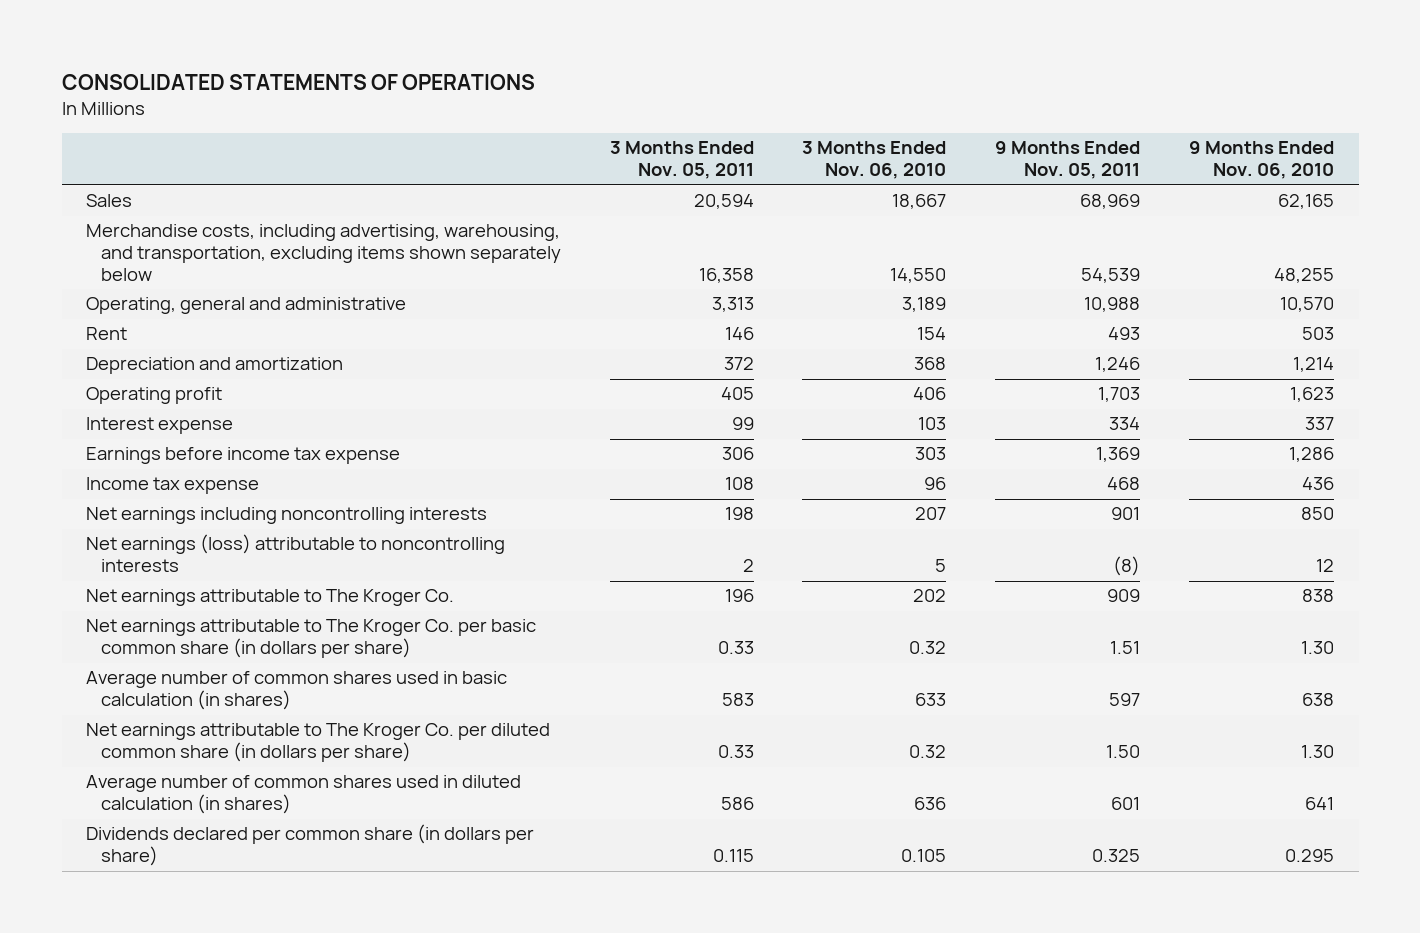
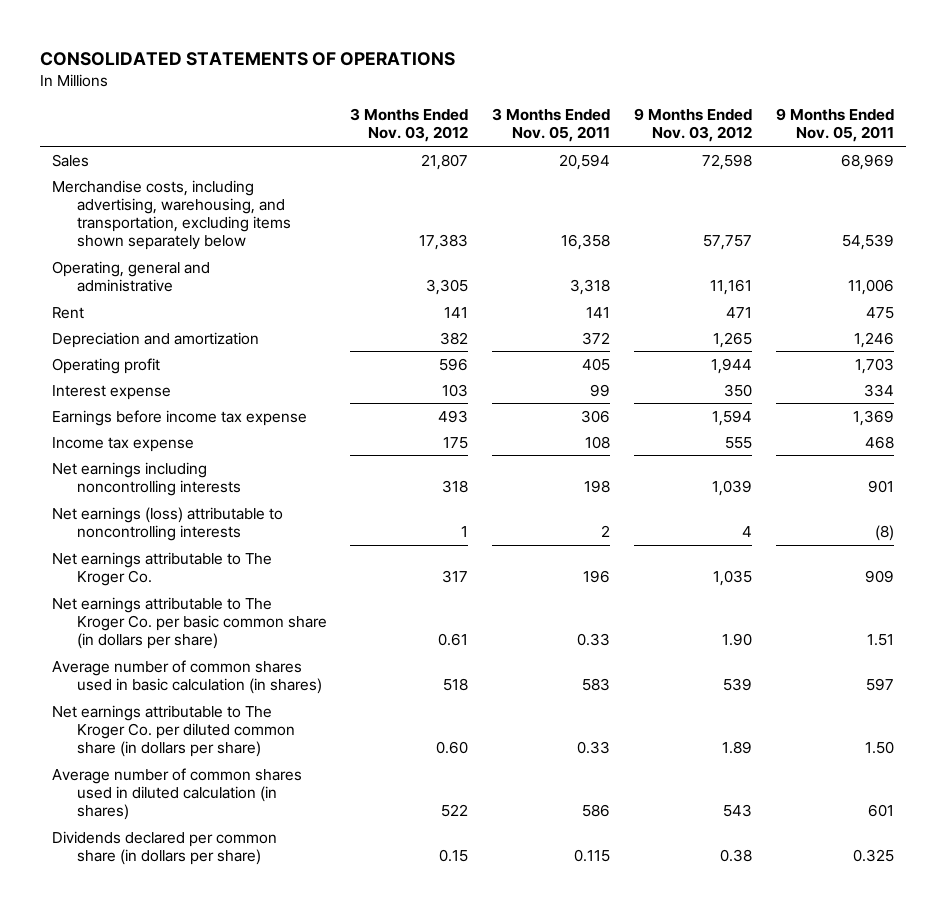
- | 3 Months Ended Nov. 05, 2011 | 3 Months Ended Nov. 06, 2010 | 9 Months Ended Nov. 05, 2011 | 9 Months Ended Nov. 06, 2010
+ | 3 Months Ended Nov. 03, 2012 | 3 Months Ended Nov. 05, 2011 | 9 Months Ended Nov. 03, 2012 | 9 Months Ended Nov. 05, 2011
- Operating, general and administrative | 3,313 | 3,189 | 10,988 | 10,570
- Rent | 146 | 154 | 493 | 503
+ Operating, general and administrative | 3,305 | 3,318 | 11,161 | 11,006
+ Rent | 141 | 141 | 471 | 475

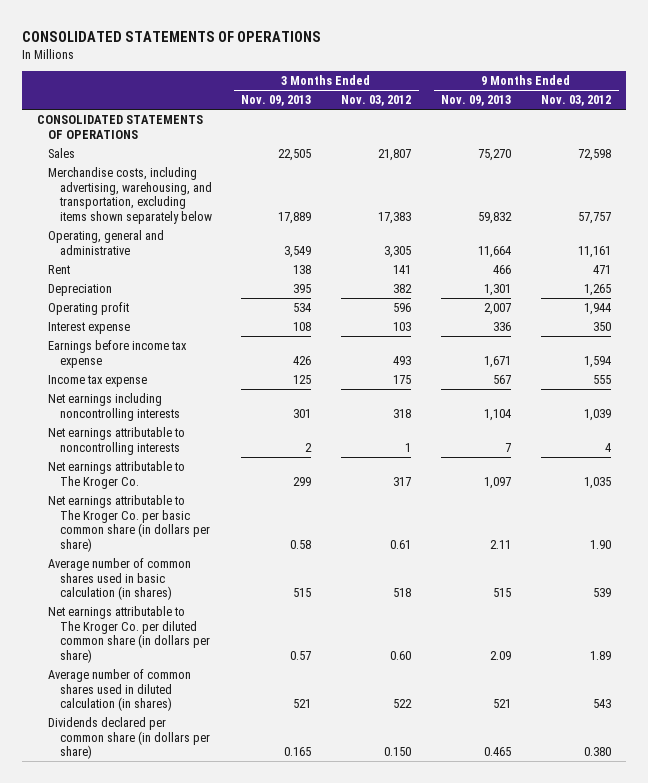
- | 3 Months Ended Nov. 03, 2012 | 3 Months Ended Nov. 05, 2011 | 9 Months Ended Nov. 03, 2012 | 9 Months Ended Nov. 05, 2011
+ | 3 Months Ended Nov. 09, 2013 | 3 Months Ended Nov. 03, 2012 | 9 Months Ended Nov. 09, 2013 | 9 Months Ended Nov. 03, 2012
+ CONSOLIDATED STATEMENTS OF OPERATIONS
- Depreciation and amortization | 382 | 372 | 1,265 | 1,246
+ Depreciation | 395 | 382 | 1,301 | 1,265
- Net earnings (loss) attributable to noncontrolling interests | 1 | 2 | 4 | (8)
+ Net earnings attributable to noncontrolling interests | 2 | 1 | 7 | 4
- Dividends declared per common share (in dollars per share) | 0.15 | 0.115 | 0.38 | 0.325
+ Dividends declared per common share (in dollars per share) | 0.165 | 0.150 | 0.465 | 0.380

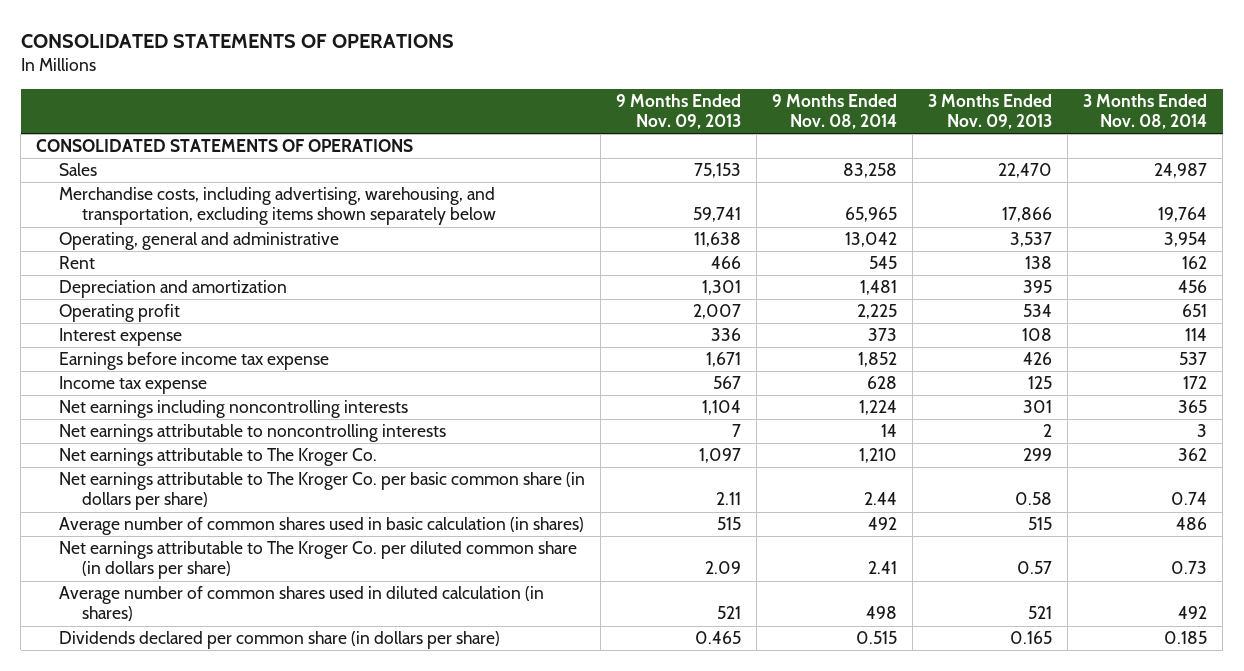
- | 3 Months Ended Nov. 09, 2013 | 3 Months Ended Nov. 03, 2012 | 9 Months Ended Nov. 09, 2013 | 9 Months Ended Nov. 03, 2012
+ | 9 Months Ended Nov. 09, 2013 | 9 Months Ended Nov. 08, 2014 | 3 Months Ended Nov. 09, 2013 | 3 Months Ended Nov. 08, 2014
- Sales | 22,505 | 21,807 | 75,270 | 72,598
- Merchandise costs, including advertising, warehousing, and transportation, excluding items shown separately below | 17,889 | 17,383 | 59,832 | 57,757
- Operating, general and administrative | 3,549 | 3,305 | 11,664 | 11,161
+ Sales | 75,153 | 83,258 | 22,470 | 24,987
+ Merchandise costs, including advertising, warehousing, and transportation, excluding items shown separately below | 59,741 | 65,965 | 17,866 | 19,764
+ Operating, general and administrative | 11,638 | 13,042 | 3,537 | 3,954
- Depreciation | 395 | 382 | 1,301 | 1,265
+ Depreciation and amortization | 1,301 | 1,481 | 395 | 456

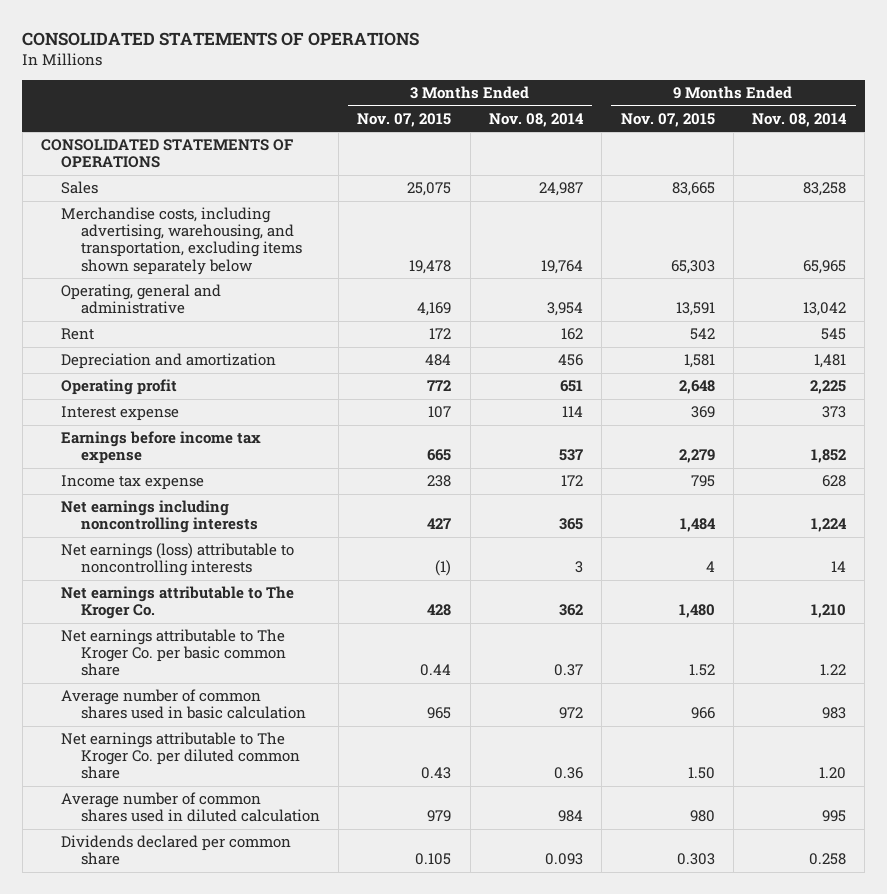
- | 9 Months Ended Nov. 09, 2013 | 9 Months Ended Nov. 08, 2014 | 3 Months Ended Nov. 09, 2013 | 3 Months Ended Nov. 08, 2014
+ | 3 Months Ended Nov. 07, 2015 | 3 Months Ended Nov. 08, 2014 | 9 Months Ended Nov. 07, 2015 | 9 Months Ended Nov. 08, 2014
- Net earnings attributable to noncontrolling interests | 7 | 14 | 2 | 3
+ Net earnings (loss) attributable to noncontrolling interests | (1) | 3 | 4 | 14
- Net earnings attributable to The Kroger Co. per basic common share (in dollars per share) | 2.11 | 2.44 | 0.58 | 0.74
- Average number of common shares used in basic calculation (in shares) | 515 | 492 | 515 | 486
- Net earnings attributable to The Kroger Co. per diluted common share (in dollars per share) | 2.09 | 2.41 | 0.57 | 0.73
- Average number of common shares used in diluted calculation (in shares) | 521 | 498 | 521 | 492
- Dividends declared per common share (in dollars per share) | 0.465 | 0.515 | 0.165 | 0.185
+ Net earnings attributable to The Kroger Co. per basic common share | 0.44 | 0.37 | 1.52 | 1.22
+ Average number of common shares used in basic calculation | 965 | 972 | 966 | 983
+ Net earnings attributable to The Kroger Co. per diluted common share | 0.43 | 0.36 | 1.50 | 1.20
+ Average number of common shares used in diluted calculation | 979 | 984 | 980 | 995
+ Dividends declared per common share | 0.105 | 0.093 | 0.303 | 0.258

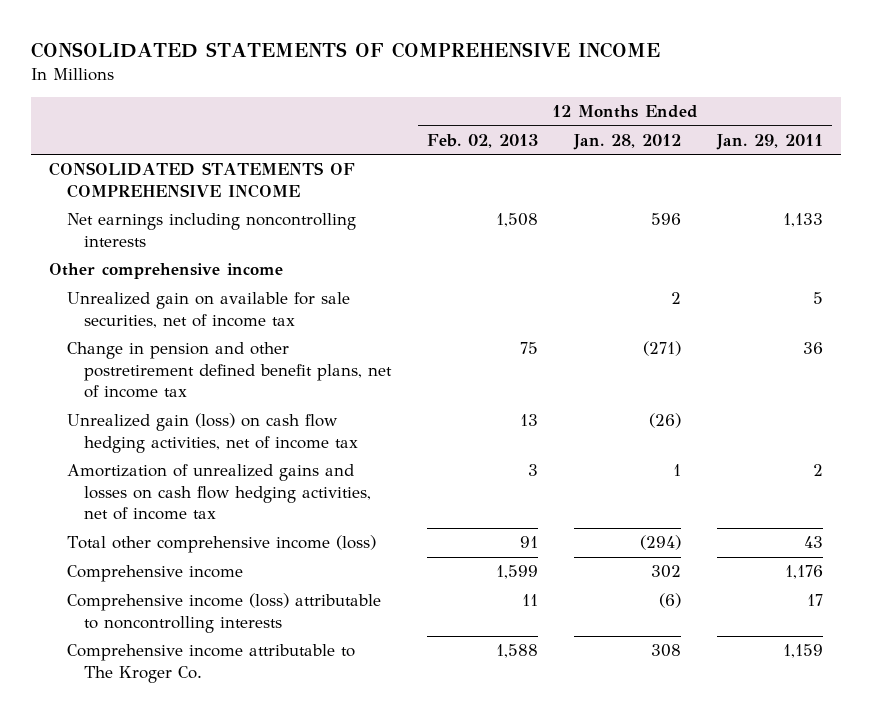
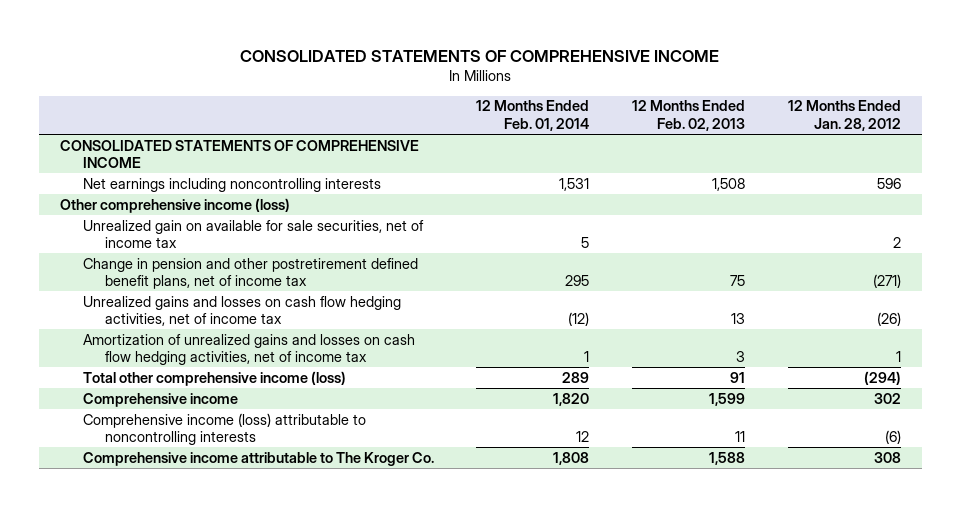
- | 12 Months Ended Feb. 02, 2013 | 12 Months Ended Jan. 28, 2012 | 12 Months Ended Jan. 29, 2011
+ | 12 Months Ended Feb. 01, 2014 | 12 Months Ended Feb. 02, 2013 | 12 Months Ended Jan. 28, 2012
- Other comprehensive income
+ Other comprehensive income (loss)
- Unrealized gain (loss) on cash flow hedging activities, net of income tax | 13 | (26) |
+ Unrealized gains and losses on cash flow hedging activities, net of income tax | (12) | 13 | (26)

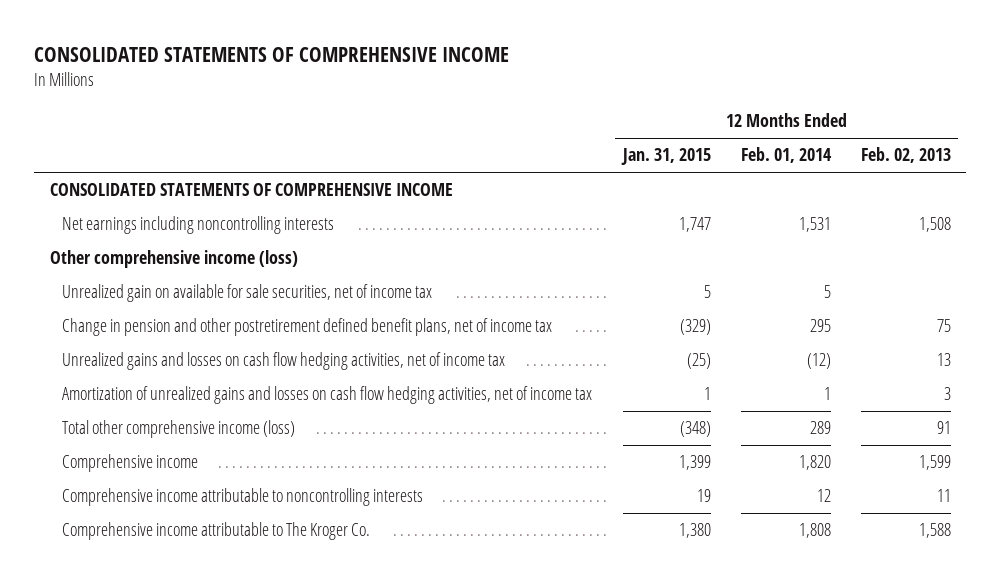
- | 12 Months Ended Feb. 01, 2014 | 12 Months Ended Feb. 02, 2013 | 12 Months Ended Jan. 28, 2012
+ | 12 Months Ended Jan. 31, 2015 | 12 Months Ended Feb. 01, 2014 | 12 Months Ended Feb. 02, 2013
- Comprehensive income (loss) attributable to noncontrolling interests | 12 | 11 | (6)
+ Comprehensive income attributable to noncontrolling interests | 19 | 12 | 11

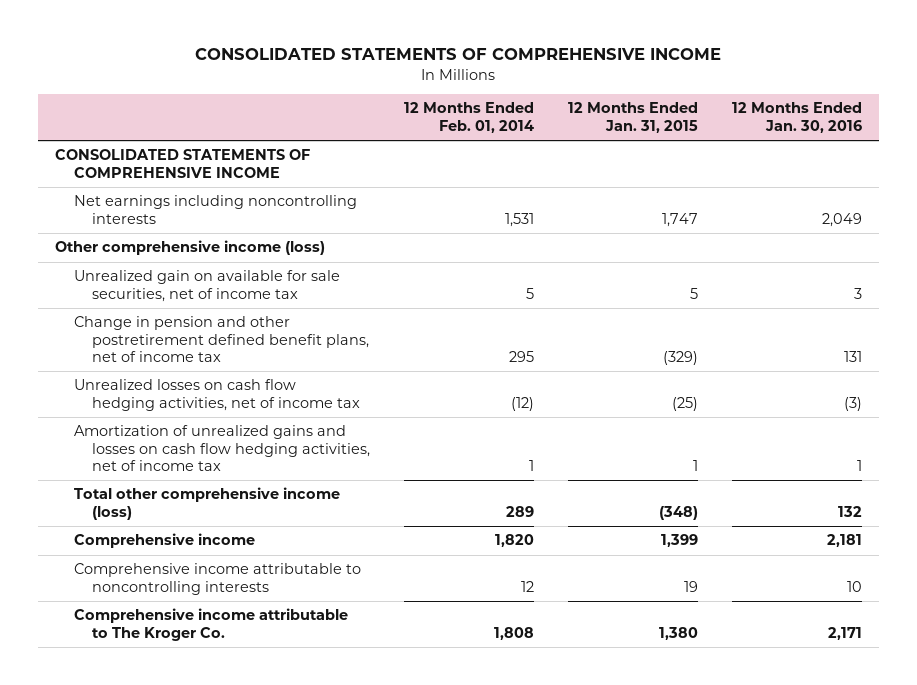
- | 12 Months Ended Jan. 31, 2015 | 12 Months Ended Feb. 01, 2014 | 12 Months Ended Feb. 02, 2013
+ | 12 Months Ended Feb. 01, 2014 | 12 Months Ended Jan. 31, 2015 | 12 Months Ended Jan. 30, 2016
- Unrealized gains and losses on cash flow hedging activities, net of income tax | (25) | (12) | 13
+ Unrealized losses on cash flow hedging activities, net of income tax | (12) | (25) | (3)

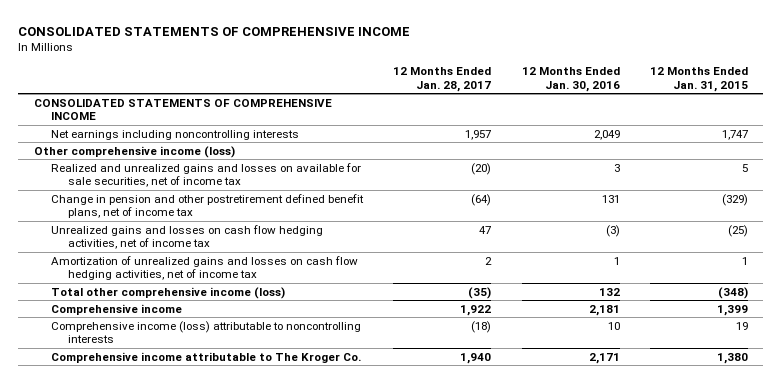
- | 12 Months Ended Feb. 01, 2014 | 12 Months Ended Jan. 31, 2015 | 12 Months Ended Jan. 30, 2016
+ | 12 Months Ended Jan. 28, 2017 | 12 Months Ended Jan. 30, 2016 | 12 Months Ended Jan. 31, 2015
- Unrealized gain on available for sale securities, net of income tax | 5 | 5 | 3
+ Realized and unrealized gains and losses on available for sale securities, net of income tax | (20) | 3 | 5
- Unrealized losses on cash flow hedging activities, net of income tax | (12) | (25) | (3)
+ Unrealized gains and losses on cash flow hedging activities, net of income tax | 47 | (3) | (25)
- Comprehensive income attributable to noncontrolling interests | 12 | 19 | 10
+ Comprehensive income (loss) attributable to noncontrolling interests | (18) | 10 | 19

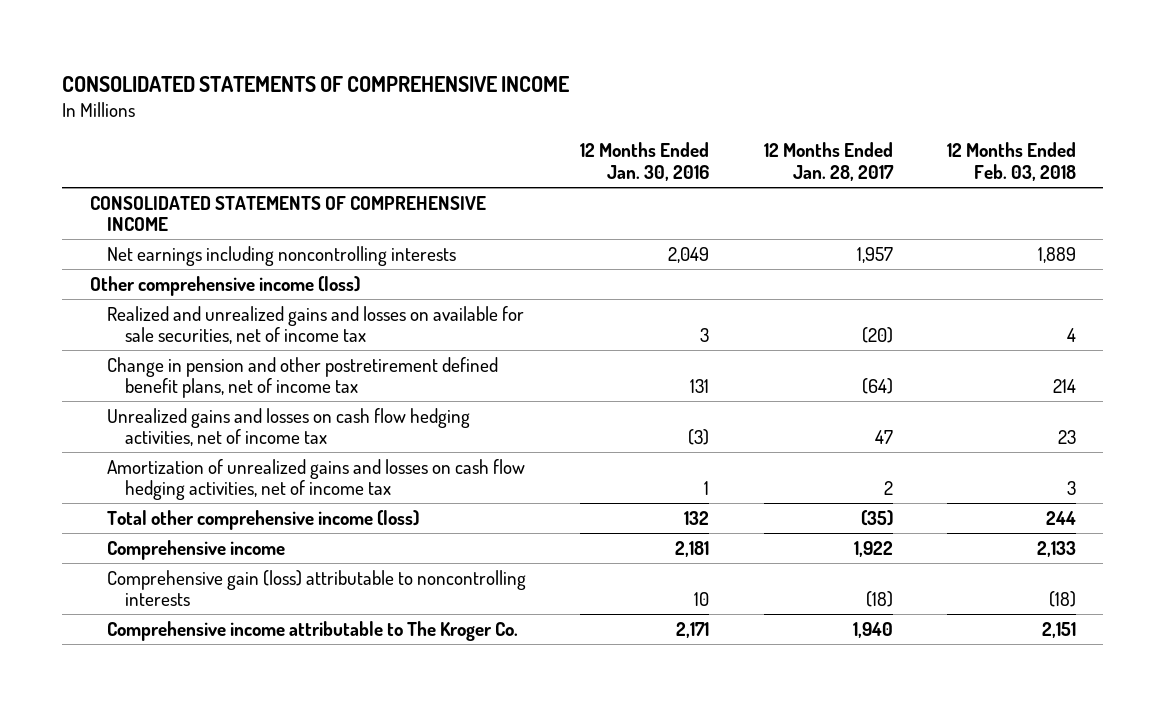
- | 12 Months Ended Jan. 28, 2017 | 12 Months Ended Jan. 30, 2016 | 12 Months Ended Jan. 31, 2015
+ | 12 Months Ended Jan. 30, 2016 | 12 Months Ended Jan. 28, 2017 | 12 Months Ended Feb. 03, 2018
- Comprehensive income (loss) attributable to noncontrolling interests | (18) | 10 | 19
+ Comprehensive gain (loss) attributable to noncontrolling interests | 10 | (18) | (18)

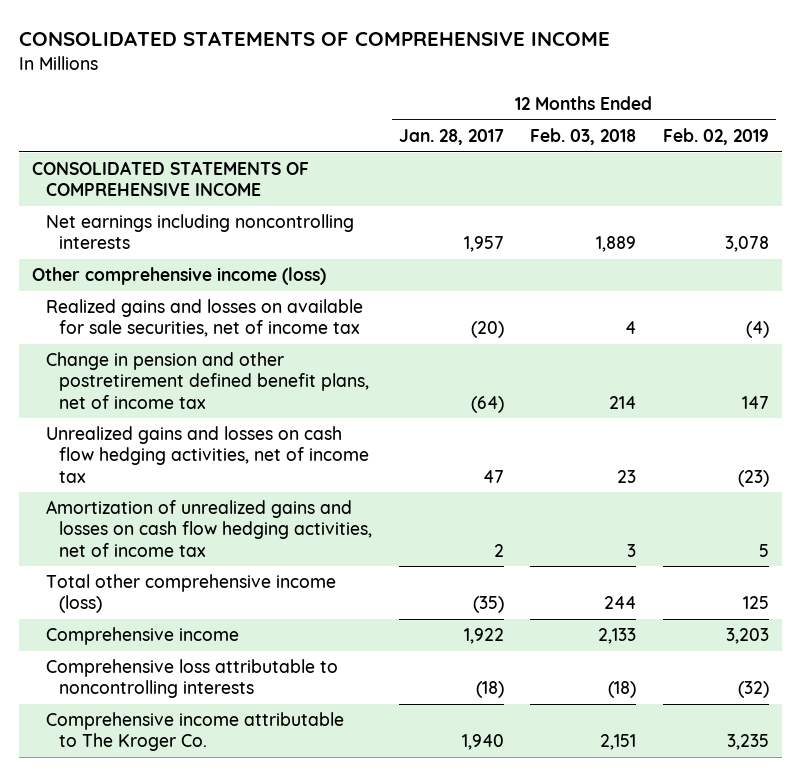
- | 12 Months Ended Jan. 30, 2016 | 12 Months Ended Jan. 28, 2017 | 12 Months Ended Feb. 03, 2018
+ | 12 Months Ended Jan. 28, 2017 | 12 Months Ended Feb. 03, 2018 | 12 Months Ended Feb. 02, 2019
- Realized and unrealized gains and losses on available for sale securities, net of income tax | 3 | (20) | 4
+ Realized gains and losses on available for sale securities, net of income tax | (20) | 4 | (4)
- Comprehensive gain (loss) attributable to noncontrolling interests | 10 | (18) | (18)
+ Comprehensive loss attributable to noncontrolling interests | (18) | (18) | (32)

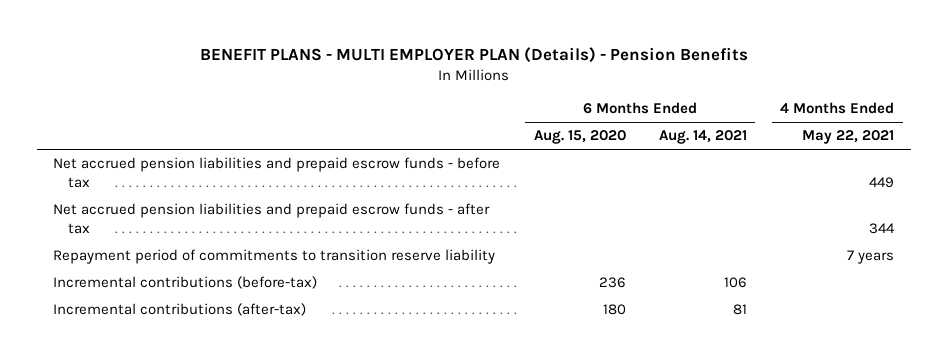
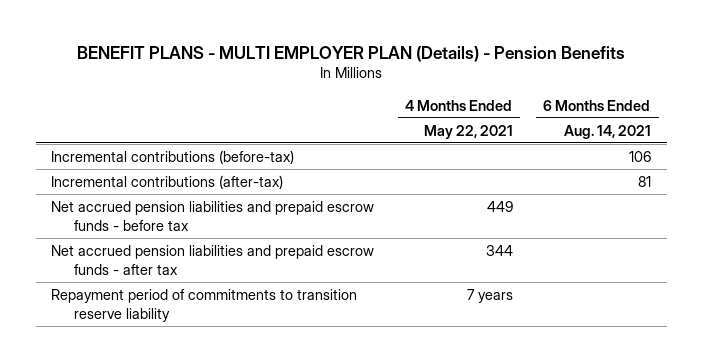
- | 6 Months Ended Aug. 15, 2020 | 6 Months Ended Aug. 14, 2021 | 4 Months Ended May 22, 2021
+ | 4 Months Ended May 22, 2021 | 6 Months Ended Aug. 14, 2021
moved up: Incremental contributions (before-tax) | | 106
moved up: Incremental contributions (after-tax) | | 81

